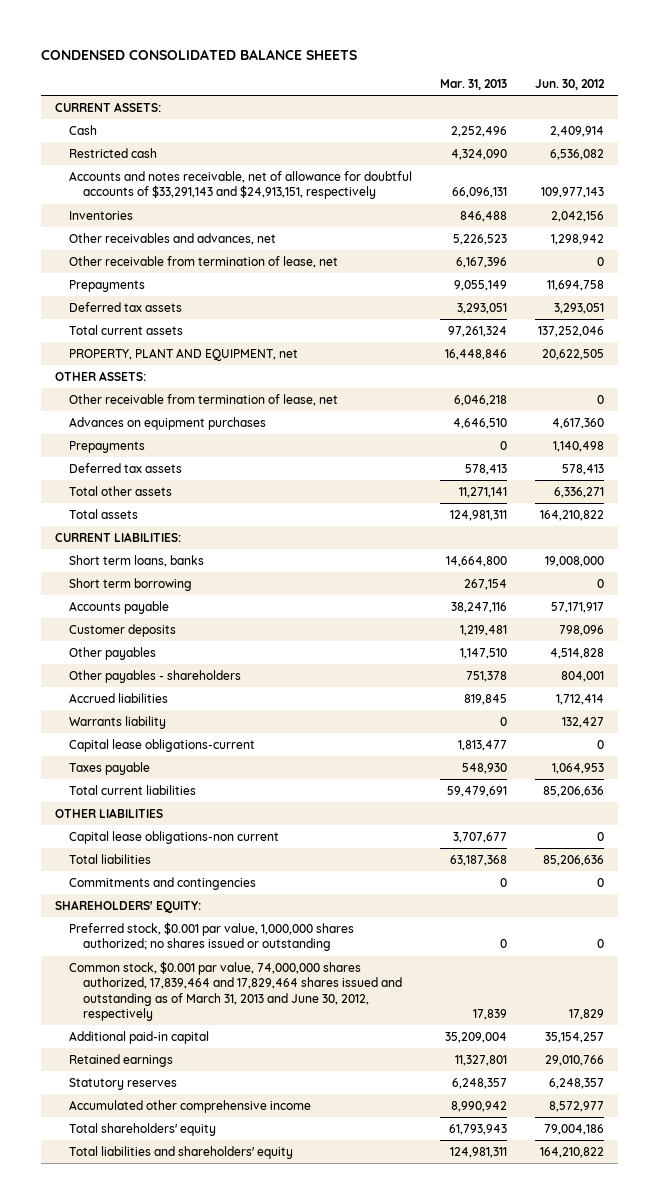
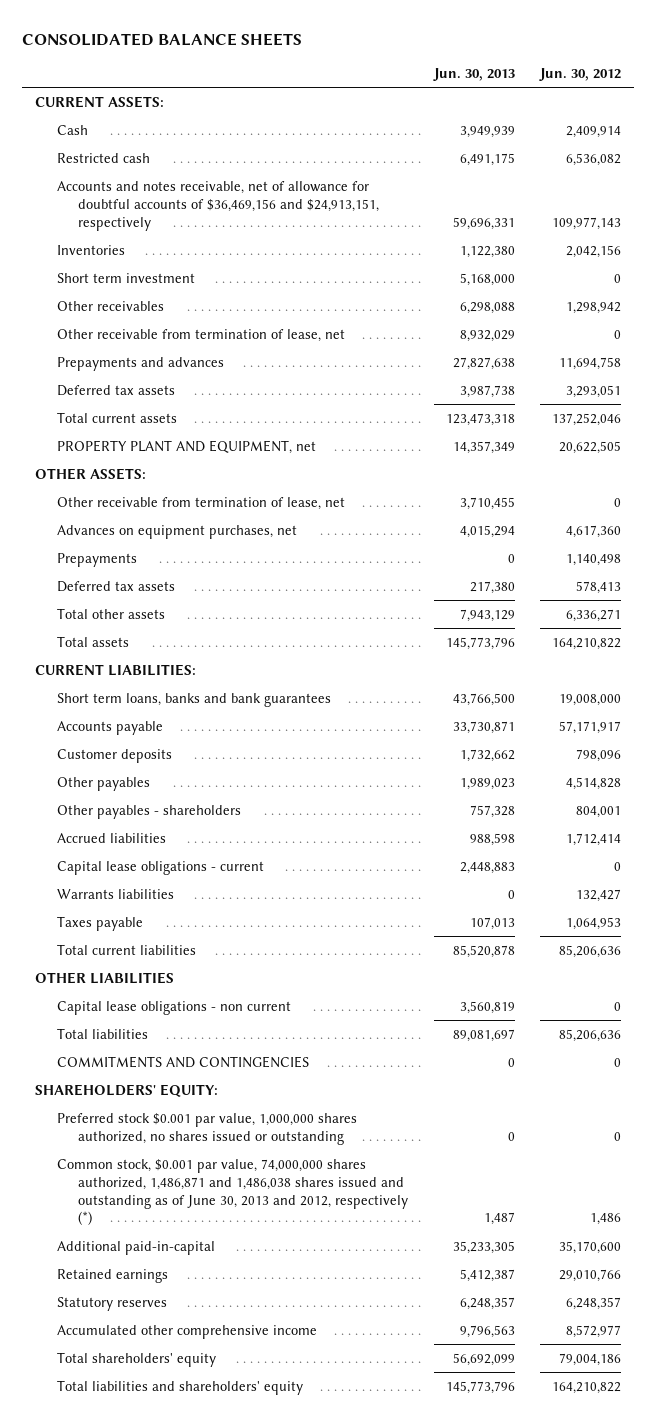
- CONDENSED CONSOLIDATED BALANCE SHEETS
+ CONSOLIDATED BALANCE SHEETS
- | Mar. 31, 2013 | Jun. 30, 2012
+ | Jun. 30, 2013 | Jun. 30, 2012
- Accounts and notes receivable, net of allowance for doubtful accounts of $33,291,143 and $24,913,151, respectively | 66,096,131 | 109,977,143
+ Accounts and notes receivable, net of allowance for doubtful accounts of $36,469,156 and $24,913,151, respectively | 59,696,331 | 109,977,143
- Other receivables and advances, net | 5,226,523 | 1,298,942
+ Short term investment | 5,168,000 | 0
+ Other receivables | 6,298,088 | 1,298,942
- Prepayments | 9,055,149 | 11,694,758
+ Prepayments and advances | 27,827,638 | 11,694,758
- PROPERTY, PLANT AND EQUIPMENT, net | 16,448,846 | 20,622,505
+ PROPERTY PLANT AND EQUIPMENT, net | 14,357,349 | 20,622,505
- Advances on equipment purchases | 4,646,510 | 4,617,360
+ Advances on equipment purchases, net | 4,015,294 | 4,617,360
- Short term loans, banks | 14,664,800 | 19,008,000
- Short term borrowing | 267,154 | 0
+ Short term loans, banks and bank guarantees | 43,766,500 | 19,008,000
- Warrants liability | 0 | 132,427
- Capital lease obligations-current | 1,813,477 | 0
+ Capital lease obligations - current | 2,448,883 | 0
+ Warrants liabilities | 0 | 132,427
- Capital lease obligations-non current | 3,707,677 | 0
+ Capital lease obligations - non current | 3,560,819 | 0
- Commitments and contingencies | 0 | 0
+ COMMITMENTS AND CONTINGENCIES | 0 | 0
- Preferred stock, $0.001 par value, 1,000,000 shares authorized; no shares issued or outstanding | 0 | 0
- Common stock, $0.001 par value, 74,000,000 shares authorized, 17,839,464 and 17,829,464 shares issued and outstanding as of March 31, 2013 and June 30, 2012, respectively | 17,839 | 17,829
- Additional paid-in capital | 35,209,004 | 35,154,257
+ Preferred stock $0.001 par value, 1,000,000 shares authorized, no shares issued or outstanding | 0 | 0
+ Common stock, $0.001 par value, 74,000,000 shares authorized, 1,486,871 and 1,486,038 shares issued and outstanding as of June 30, 2013 and 2012, respectively (*) | 1,487 | 1,486
+ Additional paid-in-capital | 35,233,305 | 35,170,600

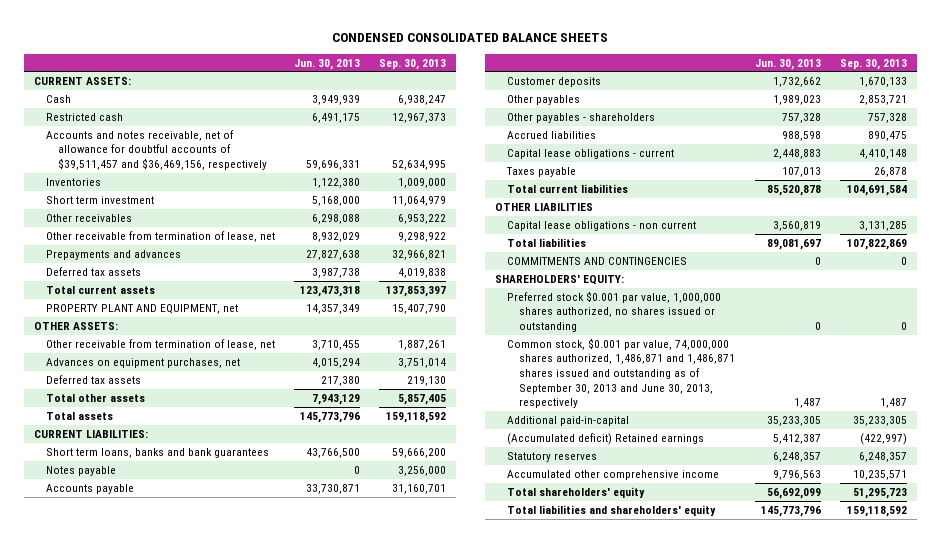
- CONSOLIDATED BALANCE SHEETS
+ CONDENSED CONSOLIDATED BALANCE SHEETS
- | Jun. 30, 2013 | Jun. 30, 2012
+ | Jun. 30, 2013 | Sep. 30, 2013
- Accounts and notes receivable, net of allowance for doubtful accounts of $36,469,156 and $24,913,151, respectively | 59,696,331 | 109,977,143
+ Accounts and notes receivable, net of allowance for doubtful accounts of $39,511,457 and $36,469,156, respectively | 59,696,331 | 52,634,995
- Prepayments | 0 | 1,140,498
+ Notes payable | 0 | 3,256,000
- Warrants liabilities | 0 | 132,427
- Common stock, $0.001 par value, 74,000,000 shares authorized, 1,486,871 and 1,486,038 shares issued and outstanding as of June 30, 2013 and 2012, respectively (*) | 1,487 | 1,486
+ Common stock, $0.001 par value, 74,000,000 shares authorized, 1,486,871 and 1,486,871 shares issued and outstanding as of September 30, 2013 and June 30, 2013, respectively | 1,487 | 1,487
- Retained earnings | 5,412,387 | 29,010,766
+ (Accumulated deficit) Retained earnings | 5,412,387 | (422,997)

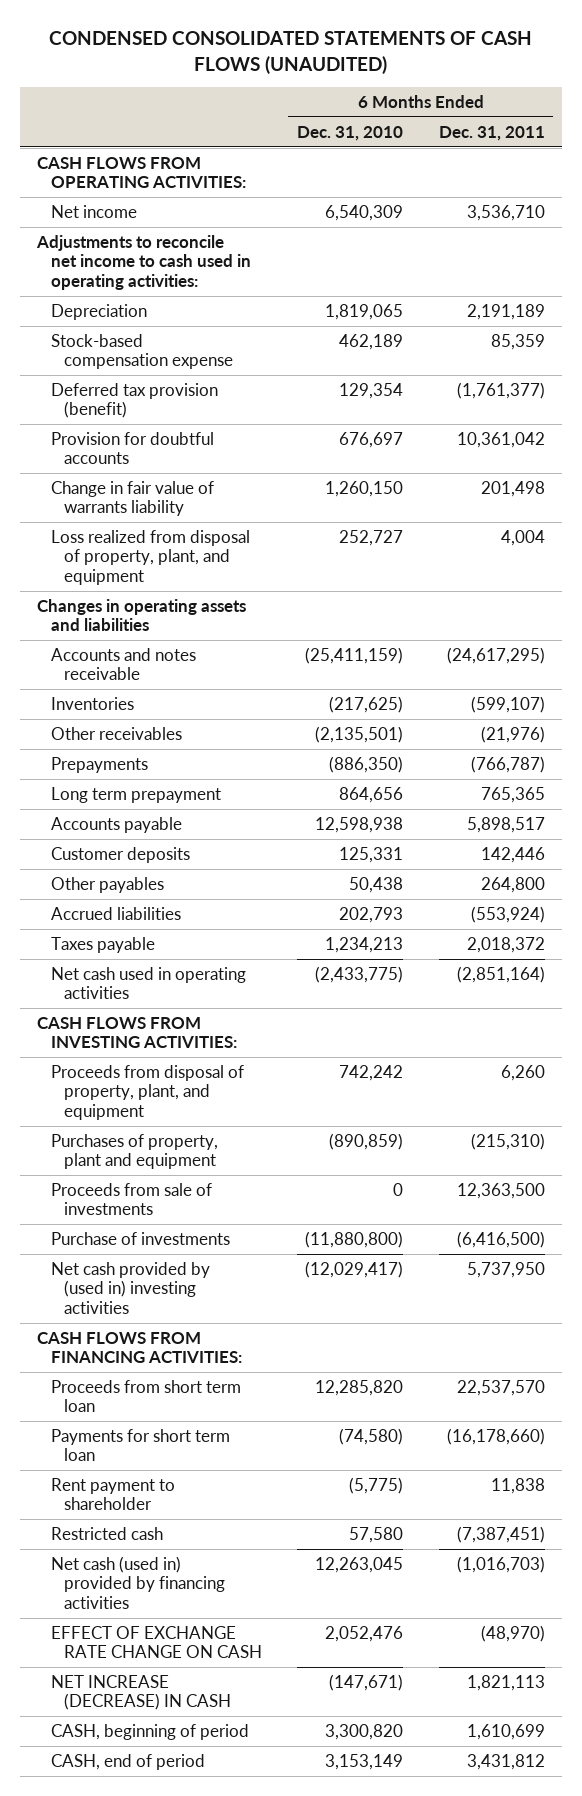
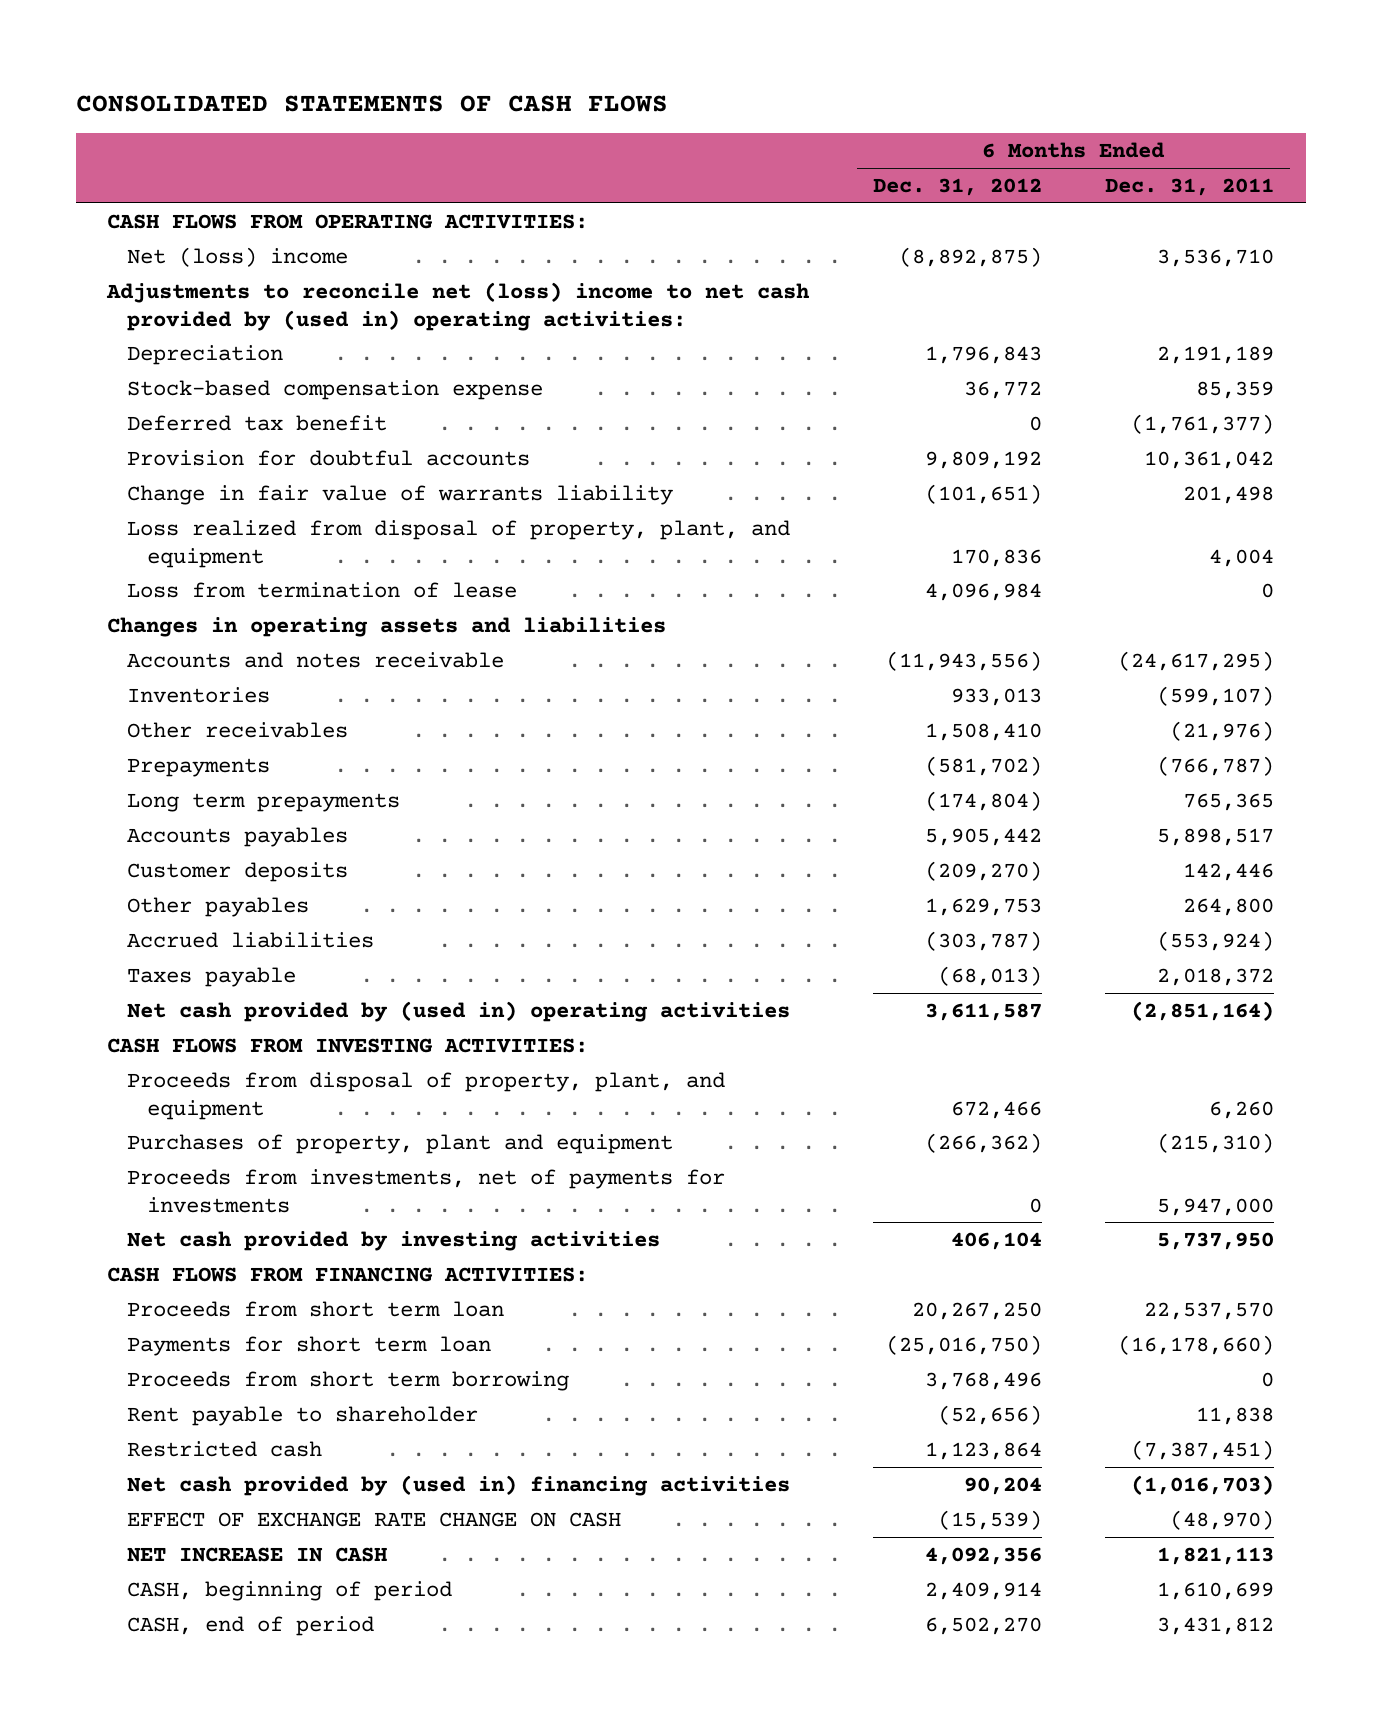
- CONDENSED CONSOLIDATED STATEMENTS OF CASH FLOWS (UNAUDITED)
+ CONSOLIDATED STATEMENTS OF CASH FLOWS
- | 6 Months Ended Dec. 31, 2010 | 6 Months Ended Dec. 31, 2011
+ | 6 Months Ended Dec. 31, 2012 | 6 Months Ended Dec. 31, 2011
- Net income | 6,540,309 | 3,536,710
- Adjustments to reconcile net income to cash used in operating activities:
+ Net (loss) income | (8,892,875) | 3,536,710
+ Adjustments to reconcile net (loss) income to net cash provided by (used in) operating activities:
- Deferred tax provision (benefit) | 129,354 | (1,761,377)
+ Deferred tax benefit | 0 | (1,761,377)
+ Loss from termination of lease | 4,096,984 | 0
- Long term prepayment | 864,656 | 765,365
- Accounts payable | 12,598,938 | 5,898,517
+ Long term prepayments | (174,804) | 765,365
+ Accounts payables | 5,905,442 | 5,898,517
- Net cash used in operating activities | (2,433,775) | (2,851,164)
+ Net cash provided by (used in) operating activities | 3,611,587 | (2,851,164)
- Proceeds from sale of investments | 0 | 12,363,500
- Purchase of investments | (11,880,800) | (6,416,500)
- Net cash provided by (used in) investing activities | (12,029,417) | 5,737,950
+ Proceeds from investments, net of payments for investments | 0 | 5,947,000
+ Net cash provided by investing activities | 406,104 | 5,737,950
- Rent payment to shareholder | (5,775) | 11,838
+ Proceeds from short term borrowing | 3,768,496 | 0
+ Rent payable to shareholder | (52,656) | 11,838
- Net cash (used in) provided by financing activities | 12,263,045 | (1,016,703)
+ Net cash provided by (used in) financing activities | 90,204 | (1,016,703)
- NET INCREASE (DECREASE) IN CASH | (147,671) | 1,821,113
+ NET INCREASE IN CASH | 4,092,356 | 1,821,113

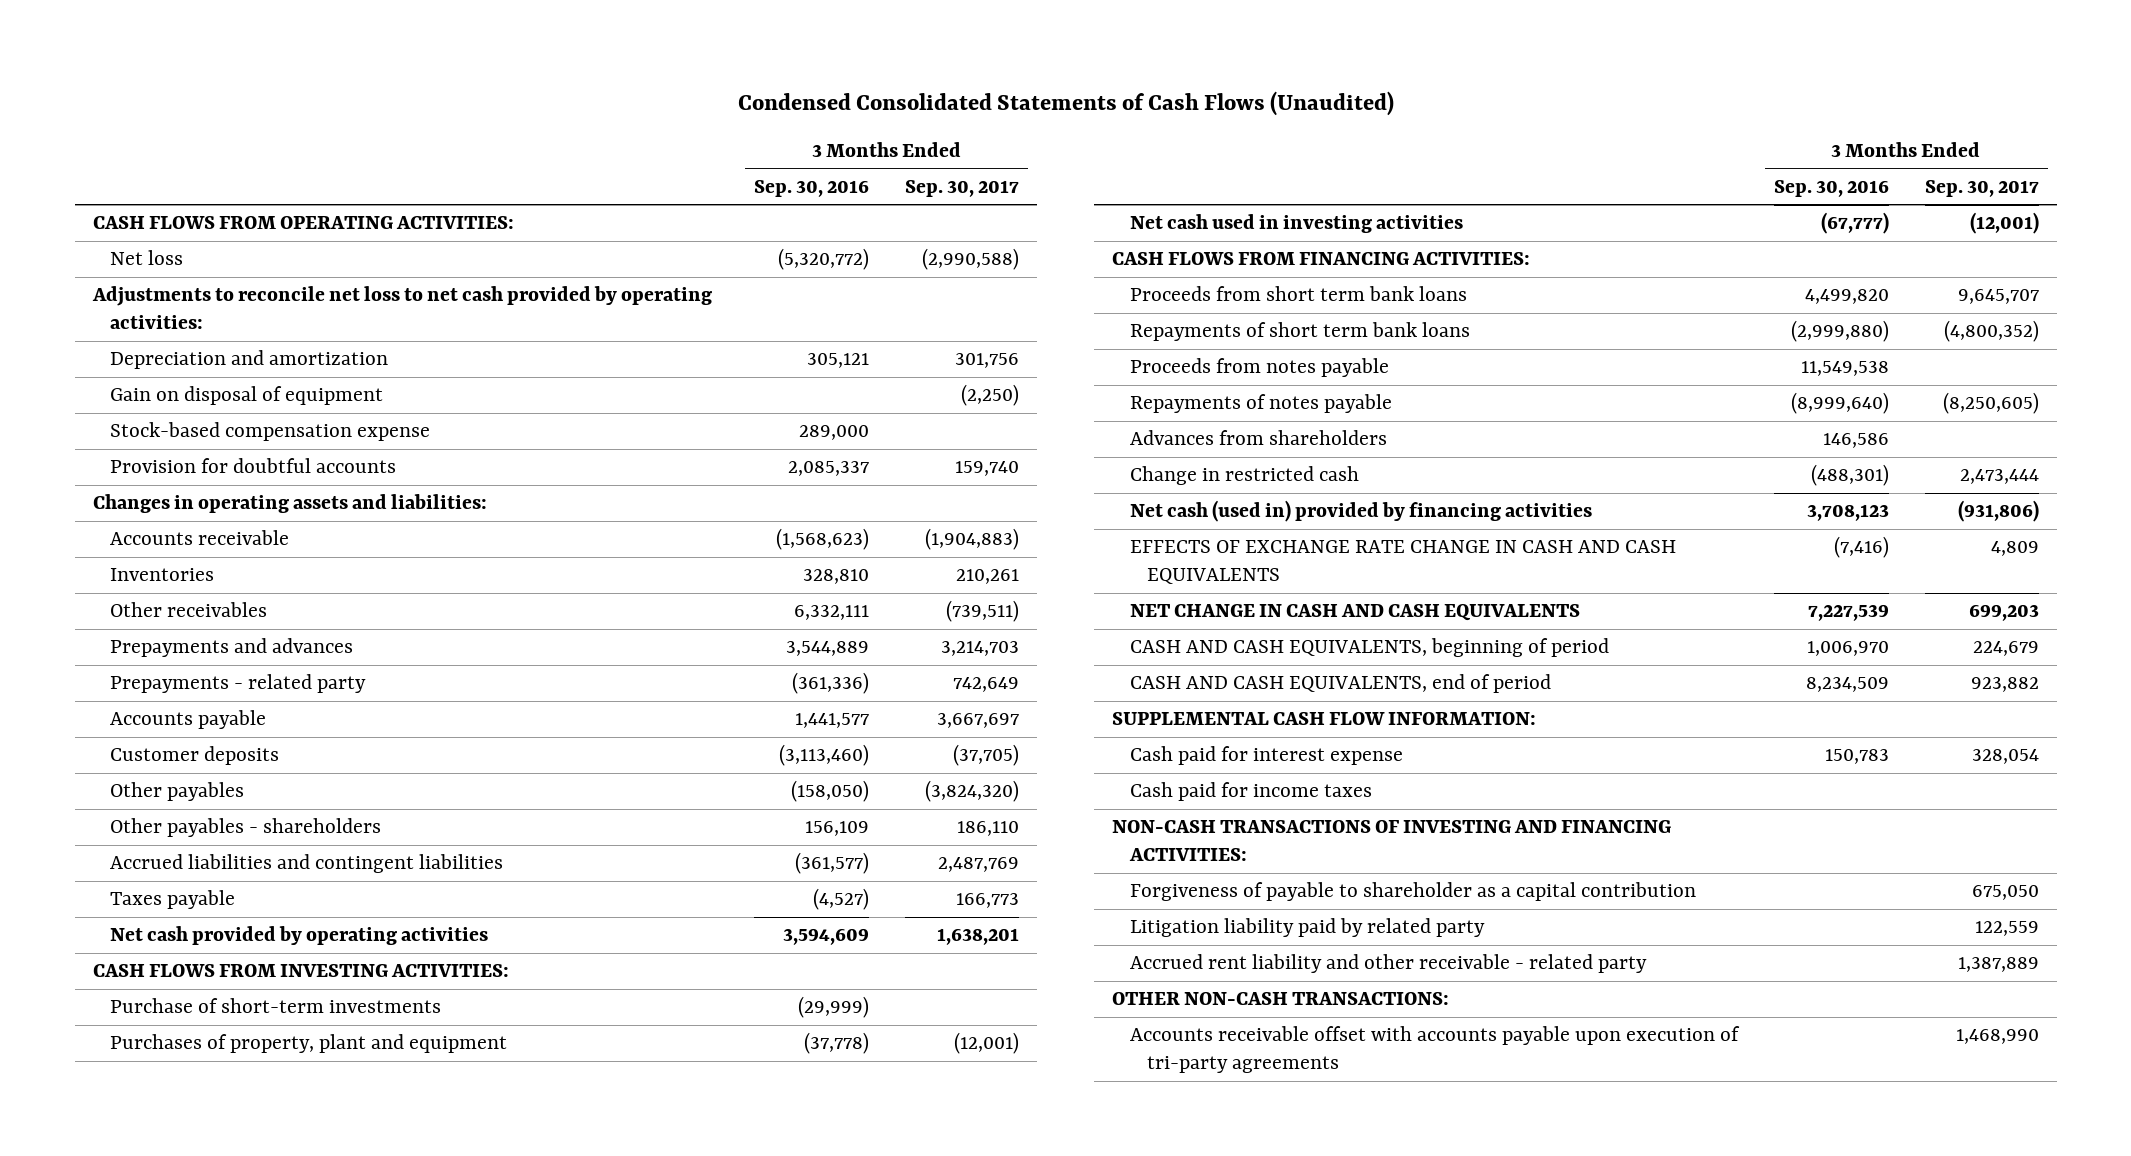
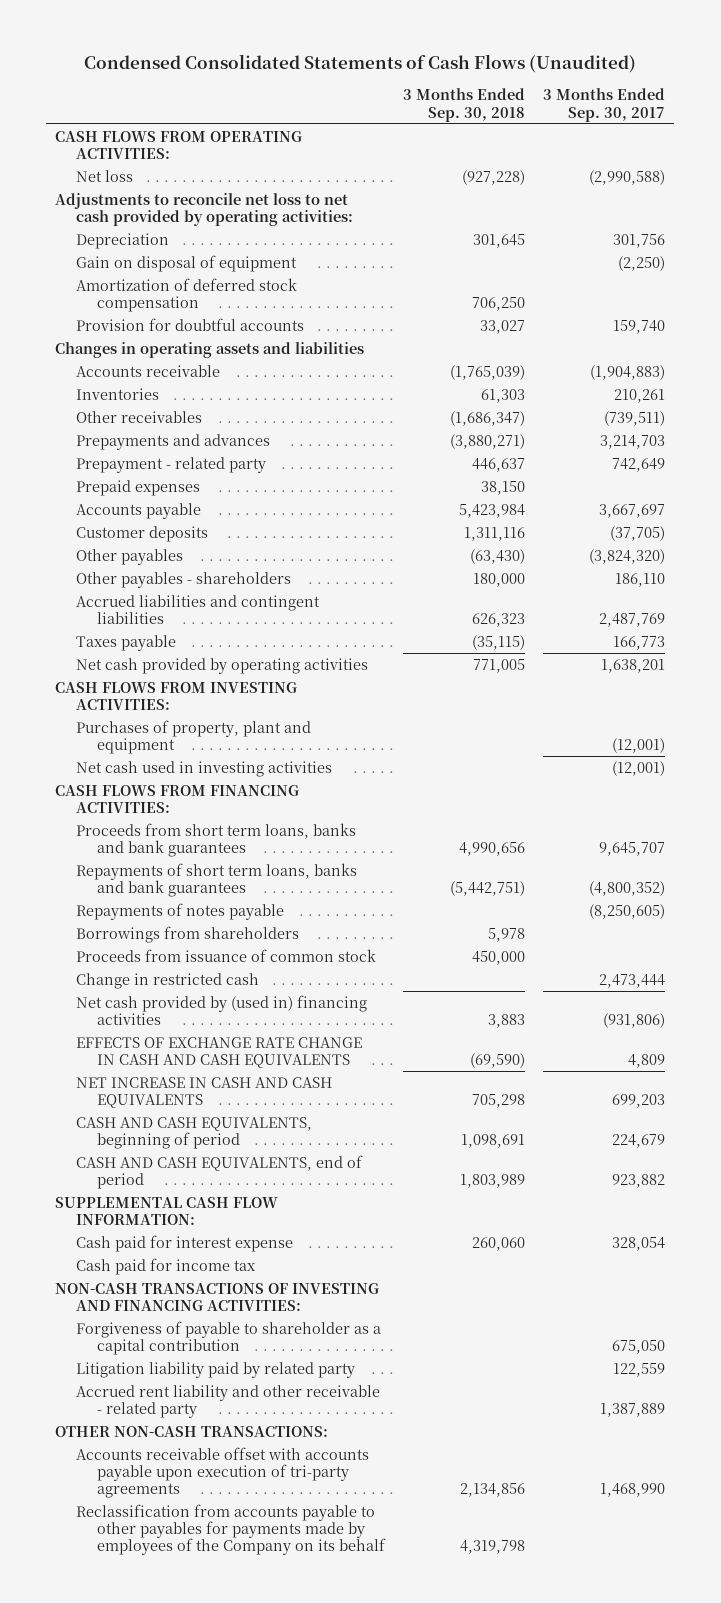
- | 3 Months Ended Sep. 30, 2016 | 3 Months Ended Sep. 30, 2017
+ | 3 Months Ended Sep. 30, 2018 | 3 Months Ended Sep. 30, 2017
- Depreciation and amortization | 305,121 | 301,756
+ Depreciation | 301,645 | 301,756
- Stock-based compensation expense | 289,000 |
+ Amortization of deferred stock compensation | 706,250 |
- Changes in operating assets and liabilities:
+ Changes in operating assets and liabilities
- Prepayments - related party | (361,336) | 742,649
+ Prepayment - related party | 446,637 | 742,649
+ Prepaid expenses | 38,150 |
- Purchase of short-term investments | (29,999) |
- Proceeds from short term bank loans | 4,499,820 | 9,645,707
- Repayments of short term bank loans | (2,999,880) | (4,800,352)
- Proceeds from notes payable | 11,549,538 |
+ Proceeds from short term loans, banks and bank guarantees | 4,990,656 | 9,645,707
+ Repayments of short term loans, banks and bank guarantees | (5,442,751) | (4,800,352)
- Advances from shareholders | 146,586 |
+ Borrowings from shareholders | 5,978 |
+ Proceeds from issuance of common stock | 450,000 |
- Net cash (used in) provided by financing activities | 3,708,123 | (931,806)
+ Net cash provided by (used in) financing activities | 3,883 | (931,806)
- NET CHANGE IN CASH AND CASH EQUIVALENTS | 7,227,539 | 699,203
+ NET INCREASE IN CASH AND CASH EQUIVALENTS | 705,298 | 699,203
- Cash paid for income taxes
+ Cash paid for income tax
+ Reclassification from accounts payable to other payables for payments made by employees of the Company on its behalf | 4,319,798 |

